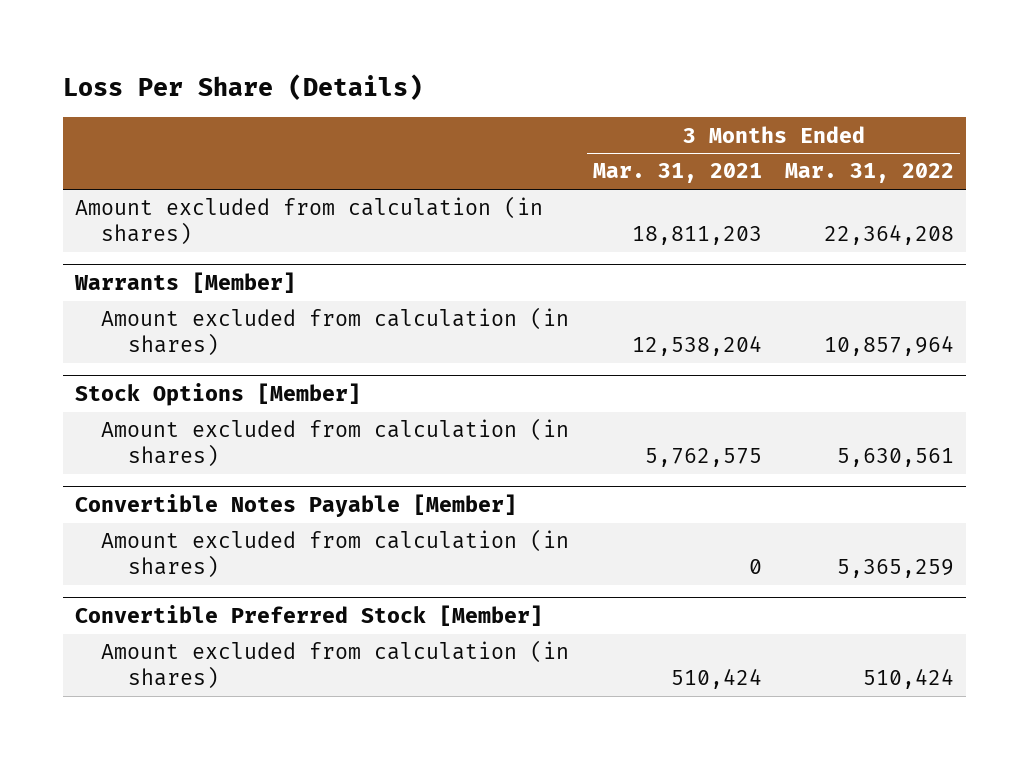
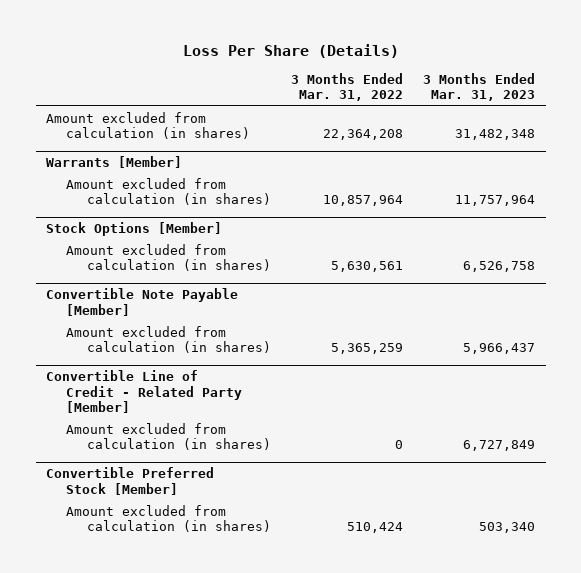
- | 3 Months Ended Mar. 31, 2021 | 3 Months Ended Mar. 31, 2022
+ | 3 Months Ended Mar. 31, 2022 | 3 Months Ended Mar. 31, 2023
- Convertible Notes Payable [Member]
+ Convertible Note Payable [Member]
+ Convertible Line of Credit - Related Party [Member]
+ Amount excluded from calculation (in shares) | 0 | 6,727,849

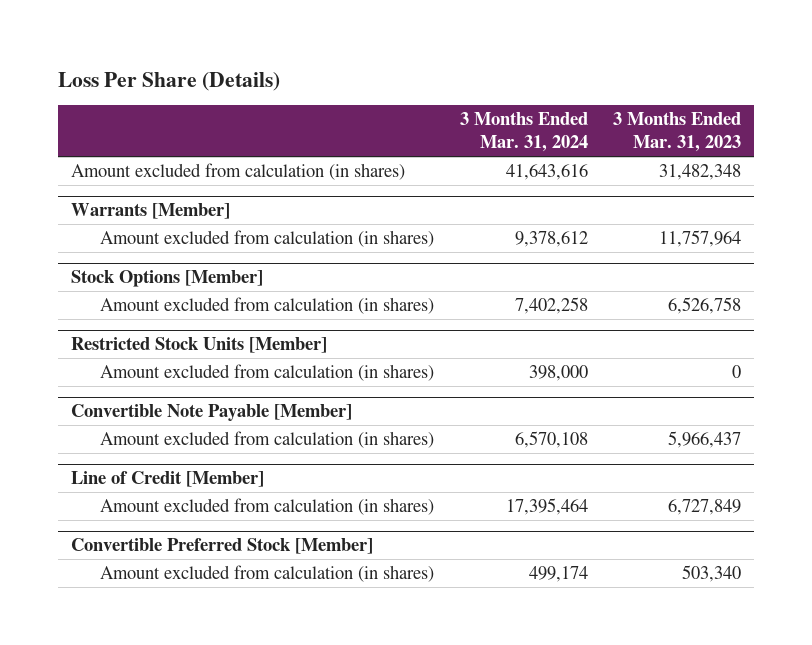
- | 3 Months Ended Mar. 31, 2022 | 3 Months Ended Mar. 31, 2023
+ | 3 Months Ended Mar. 31, 2024 | 3 Months Ended Mar. 31, 2023
+ Restricted Stock Units [Member]
+ Amount excluded from calculation (in shares) | 398,000 | 0
- Convertible Line of Credit - Related Party [Member]
+ Line of Credit [Member]

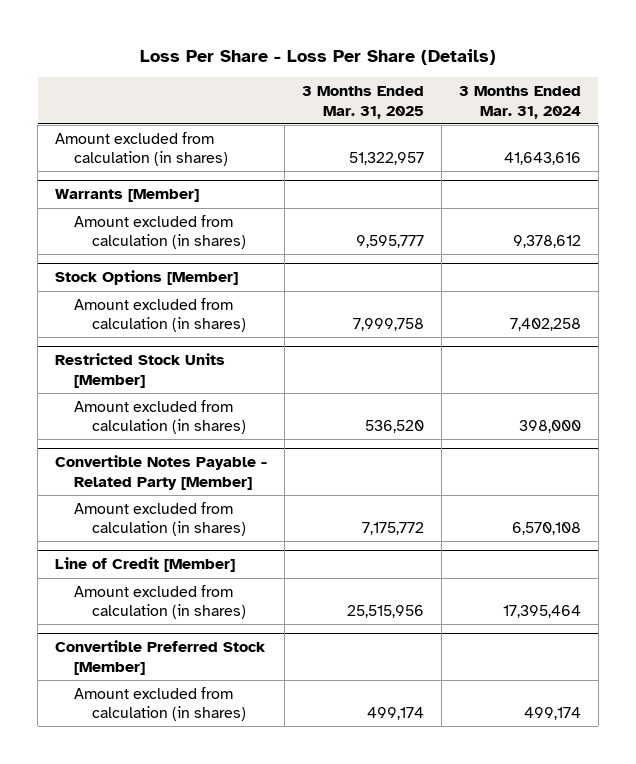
- Loss Per Share (Details)
+ Loss Per Share - Loss Per Share (Details)
- | 3 Months Ended Mar. 31, 2024 | 3 Months Ended Mar. 31, 2023
+ | 3 Months Ended Mar. 31, 2025 | 3 Months Ended Mar. 31, 2024
- Convertible Note Payable [Member]
+ Convertible Notes Payable - Related Party [Member]

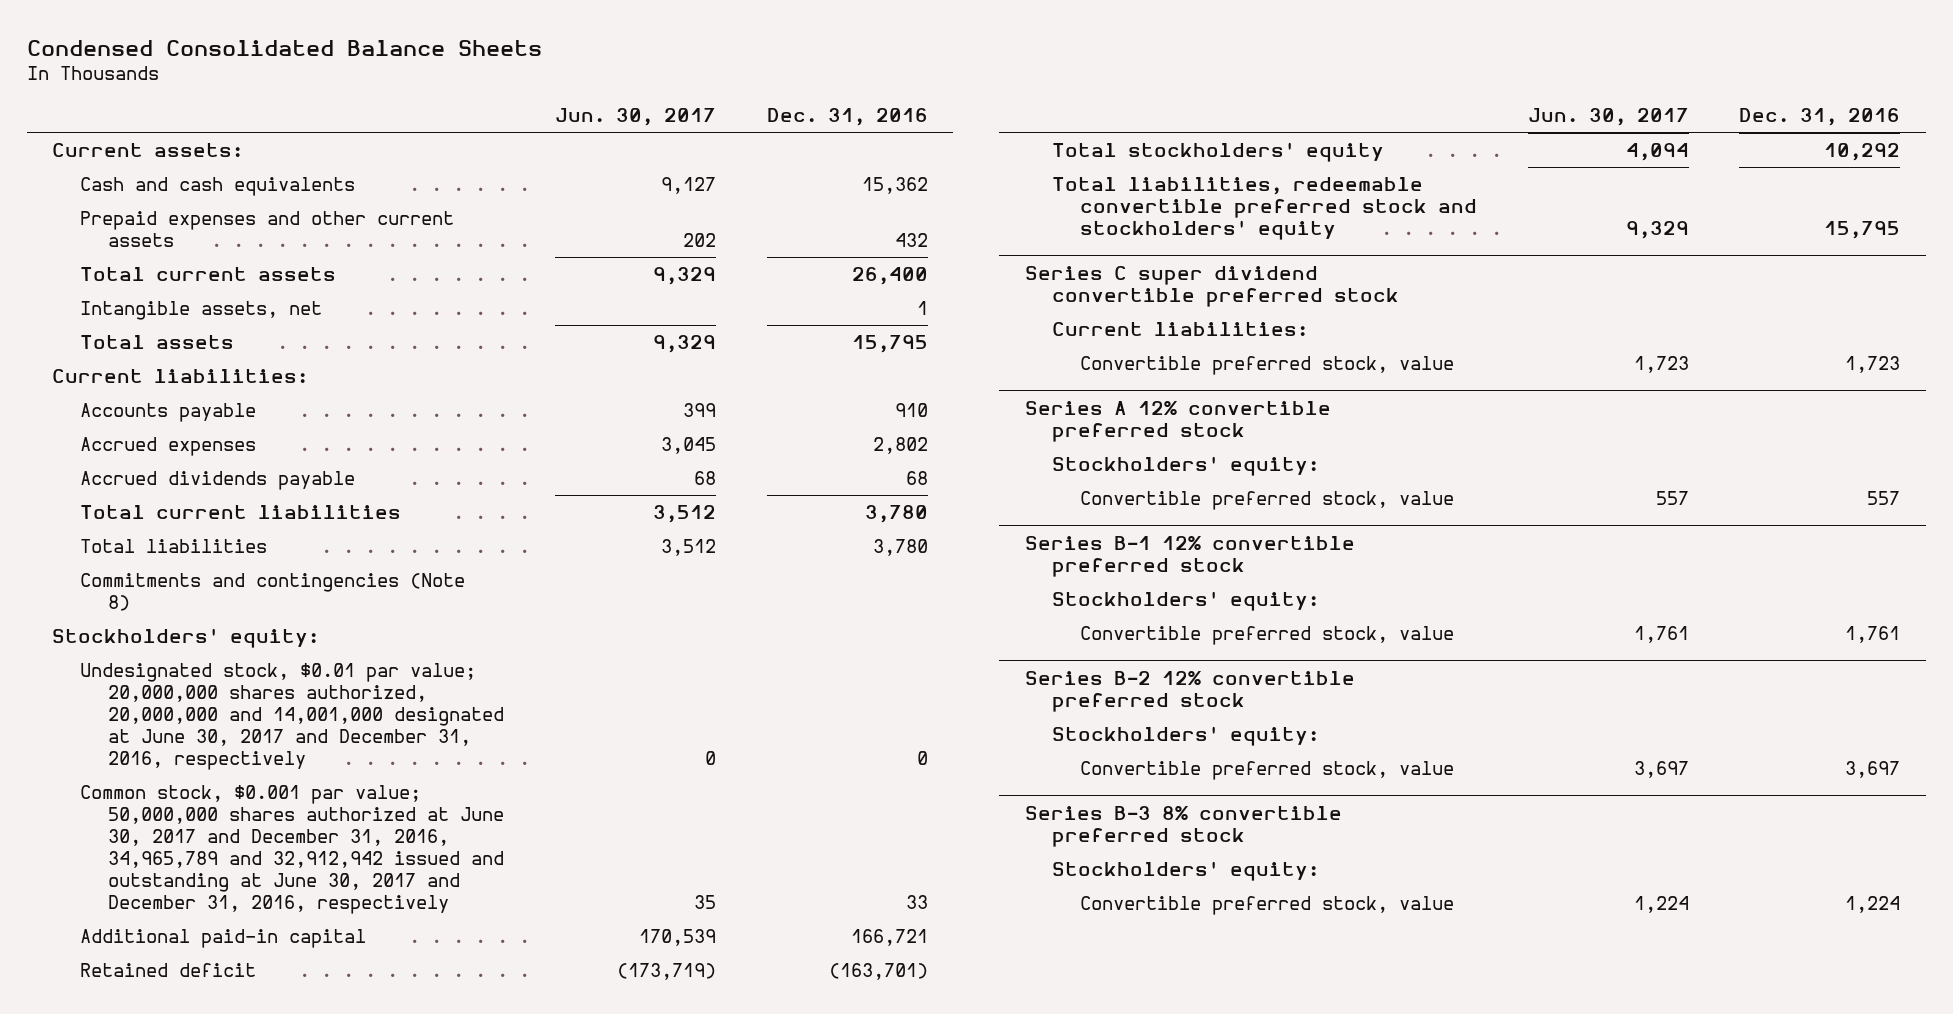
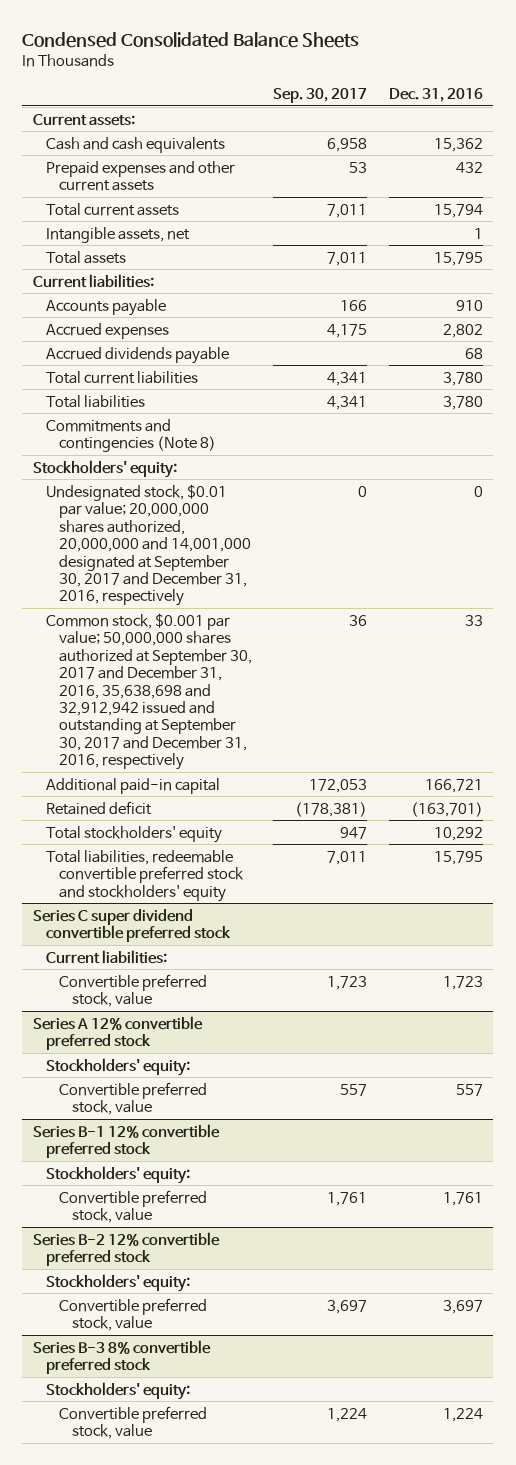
- | Jun. 30, 2017 | Dec. 31, 2016
+ | Sep. 30, 2017 | Dec. 31, 2016
- Total current assets | 9,329 | 26,400
+ Total current assets | 7,011 | 15,794
- Undesignated stock, $0.01 par value; 20,000,000 shares authorized, 20,000,000 and 14,001,000 designated at June 30, 2017 and December 31, 2016, respectively | 0 | 0
- Common stock, $0.001 par value; 50,000,000 shares authorized at June 30, 2017 and December 31, 2016, 34,965,789 and 32,912,942 issued and outstanding at June 30, 2017 and December 31, 2016, respectively | 35 | 33
+ Undesignated stock, $0.01 par value; 20,000,000 shares authorized, 20,000,000 and 14,001,000 designated at September 30, 2017 and December 31, 2016, respectively | 0 | 0
+ Common stock, $0.001 par value; 50,000,000 shares authorized at September 30, 2017 and December 31, 2016, 35,638,698 and 32,912,942 issued and outstanding at September 30, 2017 and December 31, 2016, respectively | 36 | 33

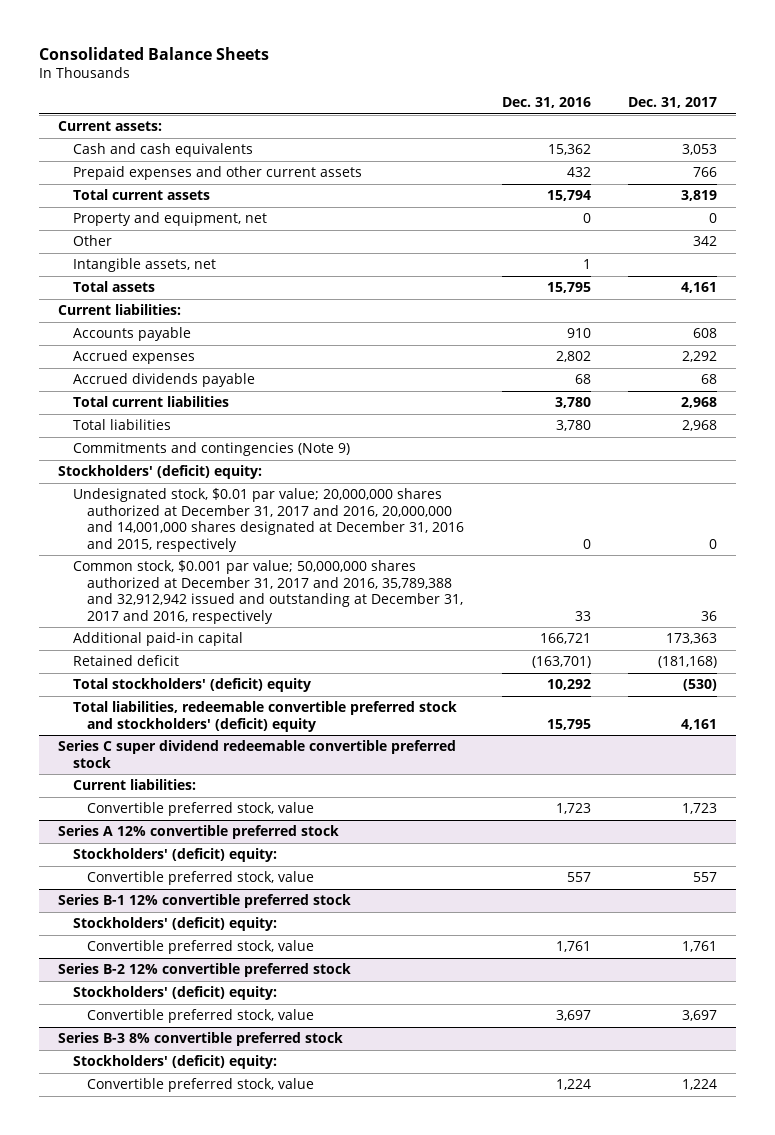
- Condensed Consolidated Balance Sheets
+ Consolidated Balance Sheets
- | Sep. 30, 2017 | Dec. 31, 2016
+ | Dec. 31, 2016 | Dec. 31, 2017
+ Property and equipment, net | 0 | 0
+ Other | | 342
- Commitments and contingencies (Note 8)
- Stockholders' equity:
- Undesignated stock, $0.01 par value; 20,000,000 shares authorized, 20,000,000 and 14,001,000 designated at September 30, 2017 and December 31, 2016, respectively | 0 | 0
- Common stock, $0.001 par value; 50,000,000 shares authorized at September 30, 2017 and December 31, 2016, 35,638,698 and 32,912,942 issued and outstanding at September 30, 2017 and December 31, 2016, respectively | 36 | 33
+ Commitments and contingencies (Note 9)
+ Stockholders' (deficit) equity:
+ Undesignated stock, $0.01 par value; 20,000,000 shares authorized at December 31, 2017 and 2016, 20,000,000 and 14,001,000 shares designated at December 31, 2016 and 2015, respectively | 0 | 0
+ Common stock, $0.001 par value; 50,000,000 shares authorized at December 31, 2017 and 2016, 35,789,388 and 32,912,942 issued and outstanding at December 31, 2017 and 2016, respectively | 33 | 36
- Total stockholders' equity | 947 | 10,292
- Total liabilities, redeemable convertible preferred stock and stockholders' equity | 7,011 | 15,795
- Series C super dividend convertible preferred stock
+ Total stockholders' (deficit) equity | 10,292 | (530)
+ Total liabilities, redeemable convertible preferred stock and stockholders' (deficit) equity | 15,795 | 4,161
+ Series C super dividend redeemable convertible preferred stock
@ Series A 12% convertible preferred stock
- Stockholders' equity:
+ Stockholders' (deficit) equity:
@ Series B-1 12% convertible preferred stock
- Stockholders' equity:
+ Stockholders' (deficit) equity:
@ Series B-2 12% convertible preferred stock
- Stockholders' equity:
+ Stockholders' (deficit) equity:
@ Series B-3 8% convertible preferred stock
- Stockholders' equity:
+ Stockholders' (deficit) equity:

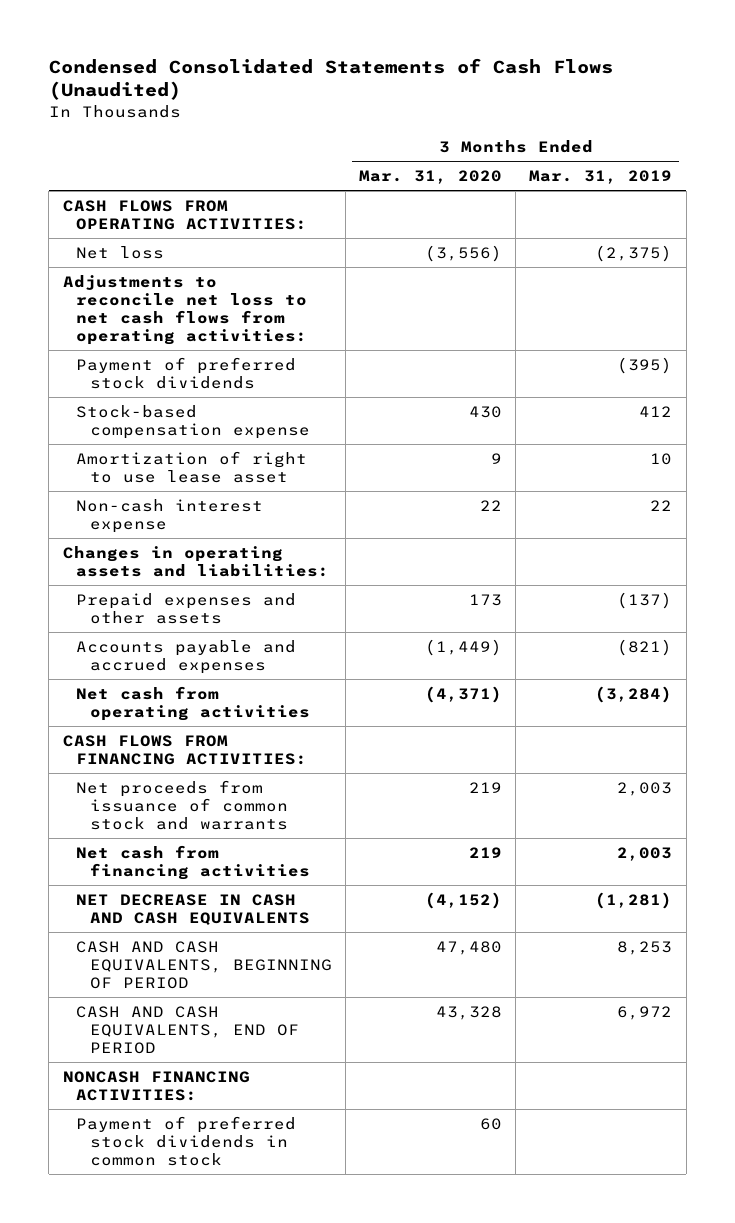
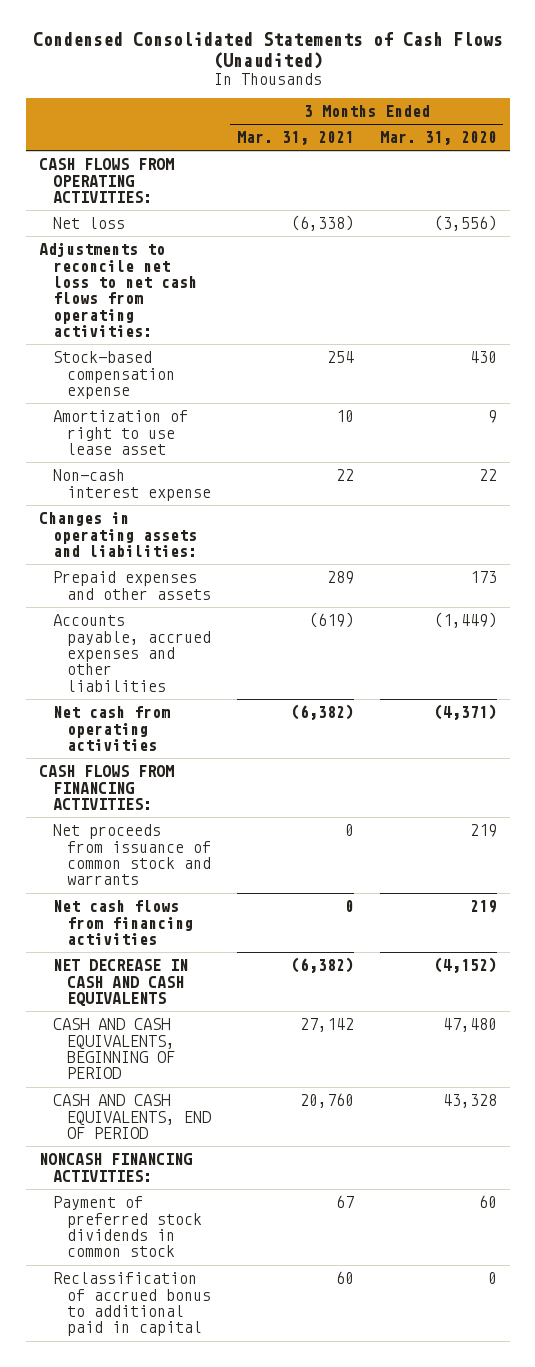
- | 3 Months Ended Mar. 31, 2020 | 3 Months Ended Mar. 31, 2019
+ | 3 Months Ended Mar. 31, 2021 | 3 Months Ended Mar. 31, 2020
- Payment of preferred stock dividends | | (395)
- Accounts payable and accrued expenses | (1,449) | (821)
+ Accounts payable, accrued expenses and other liabilities | (619) | (1,449)
- Net cash from financing activities | 219 | 2,003
+ Net cash flows from financing activities | 0 | 219
+ Reclassification of accrued bonus to additional paid in capital | 60 | 0

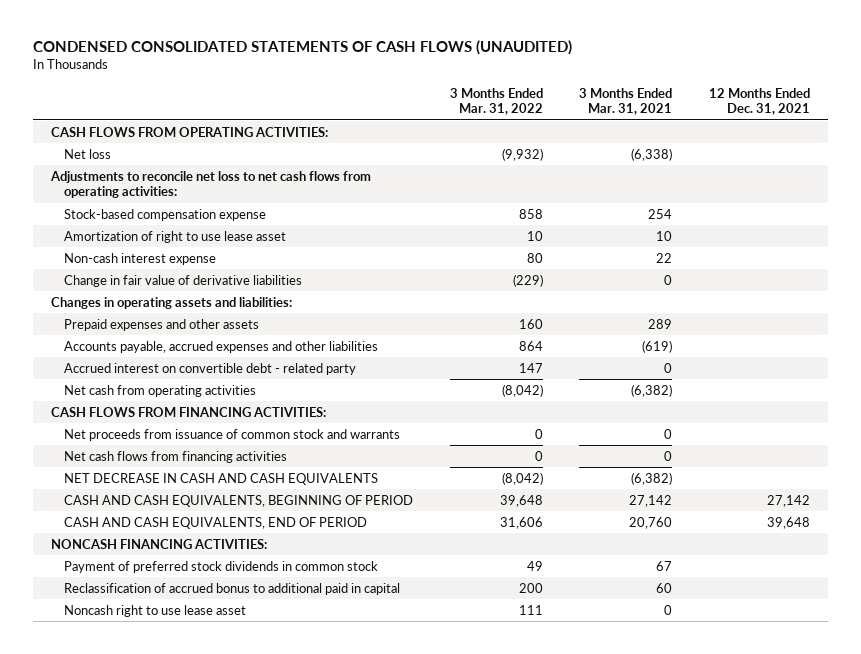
- Condensed Consolidated Statements of Cash Flows (Unaudited)
+ CONDENSED CONSOLIDATED STATEMENTS OF CASH FLOWS (UNAUDITED)
- | 3 Months Ended Mar. 31, 2021 | 3 Months Ended Mar. 31, 2020
+ | 3 Months Ended Mar. 31, 2022 | 3 Months Ended Mar. 31, 2021 | 12 Months Ended Dec. 31, 2021
+ Change in fair value of derivative liabilities | (229) | 0 |
+ Accrued interest on convertible debt - related party | 147 | 0 |
+ Noncash right to use lease asset | 111 | 0 |

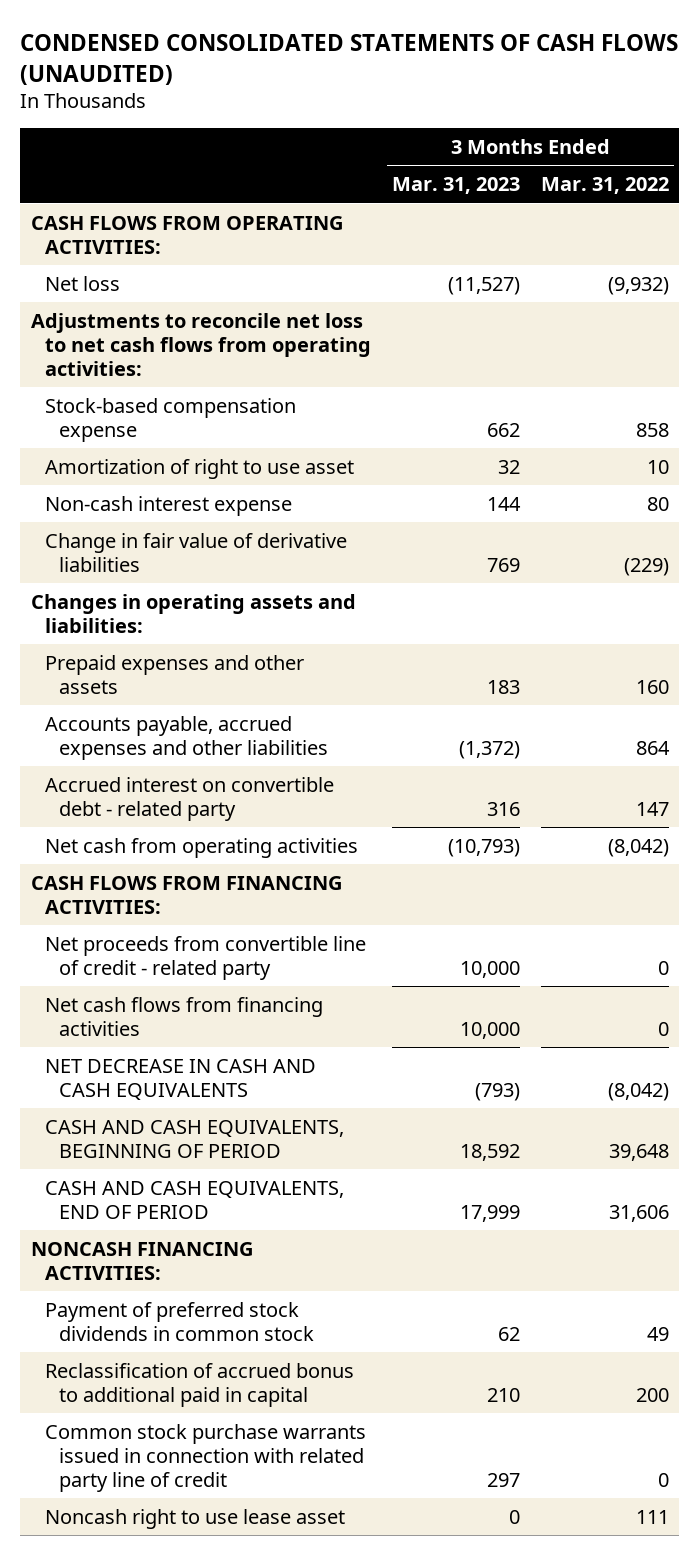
- | 3 Months Ended Mar. 31, 2022 | 3 Months Ended Mar. 31, 2021 | 12 Months Ended Dec. 31, 2021
+ | 3 Months Ended Mar. 31, 2023 | 3 Months Ended Mar. 31, 2022
- Amortization of right to use lease asset | 10 | 10 |
+ Amortization of right to use asset | 32 | 10
- Net proceeds from issuance of common stock and warrants | 0 | 0 |
+ Net proceeds from convertible line of credit - related party | 10,000 | 0
+ Common stock purchase warrants issued in connection with related party line of credit | 297 | 0

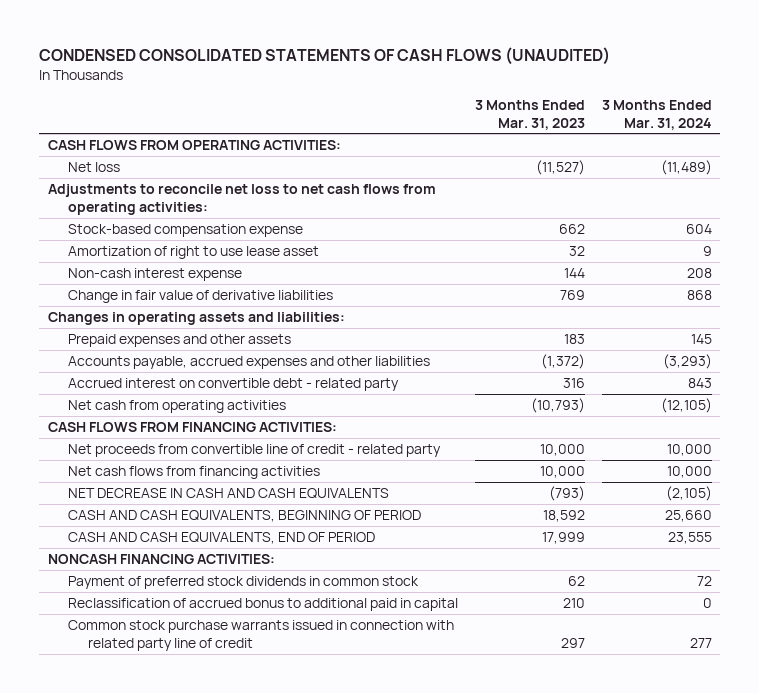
- | 3 Months Ended Mar. 31, 2023 | 3 Months Ended Mar. 31, 2022
+ | 3 Months Ended Mar. 31, 2023 | 3 Months Ended Mar. 31, 2024
- Amortization of right to use asset | 32 | 10
+ Amortization of right to use lease asset | 32 | 9
- Noncash right to use lease asset | 0 | 111

